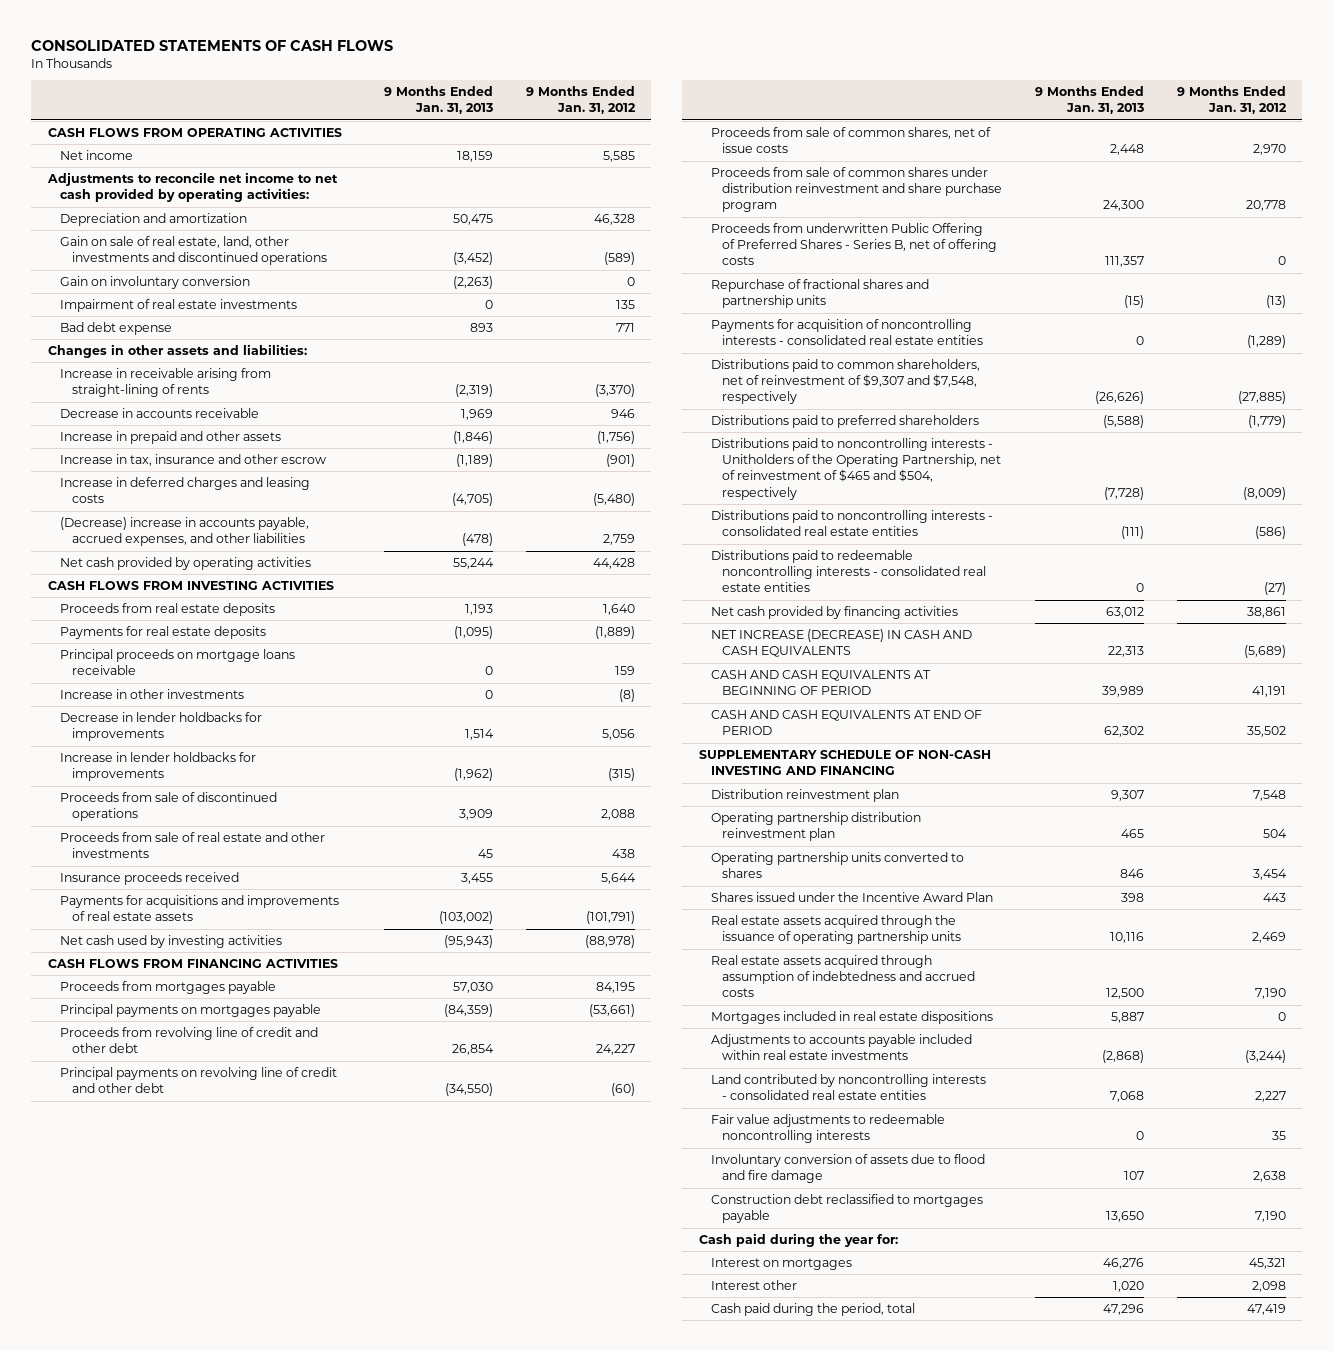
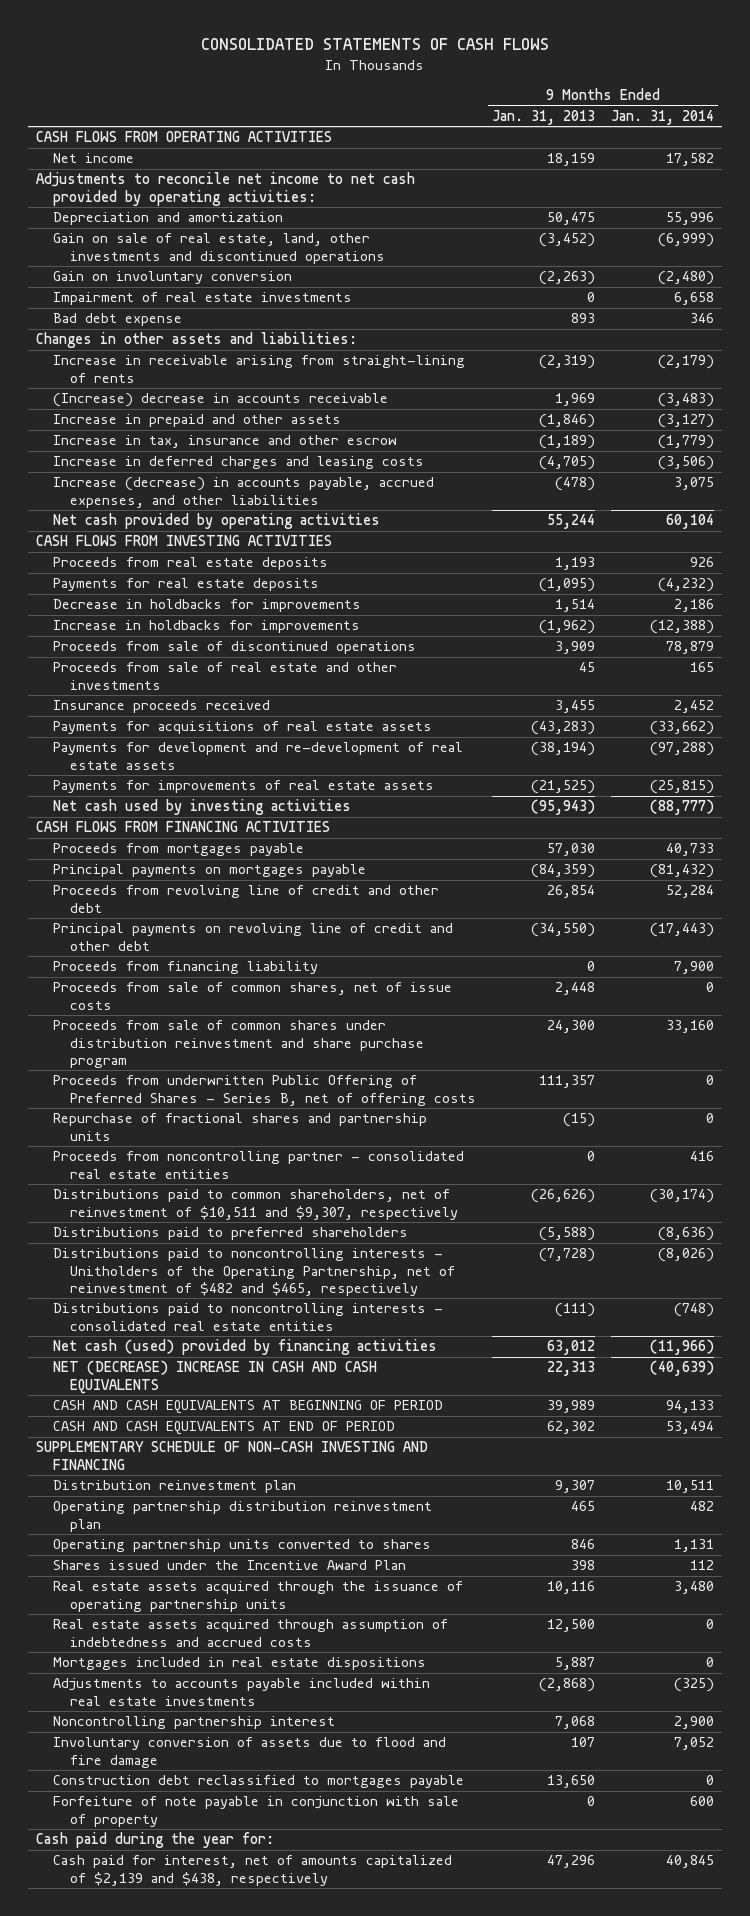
- | 9 Months Ended Jan. 31, 2013 | 9 Months Ended Jan. 31, 2012
+ | 9 Months Ended Jan. 31, 2013 | 9 Months Ended Jan. 31, 2014
- Decrease in accounts receivable | 1,969 | 946
+ (Increase) decrease in accounts receivable | 1,969 | (3,483)
- (Decrease) increase in accounts payable, accrued expenses, and other liabilities | (478) | 2,759
+ Increase (decrease) in accounts payable, accrued expenses, and other liabilities | (478) | 3,075
- Principal proceeds on mortgage loans receivable | 0 | 159
- Increase in other investments | 0 | (8)
- Decrease in lender holdbacks for improvements | 1,514 | 5,056
- Increase in lender holdbacks for improvements | (1,962) | (315)
+ Decrease in holdbacks for improvements | 1,514 | 2,186
+ Increase in holdbacks for improvements | (1,962) | (12,388)
- Payments for acquisitions and improvements of real estate assets | (103,002) | (101,791)
+ Payments for acquisitions of real estate assets | (43,283) | (33,662)
+ Payments for development and re-development of real estate assets | (38,194) | (97,288)
+ Payments for improvements of real estate assets | (21,525) | (25,815)
+ Proceeds from financing liability | 0 | 7,900
- Payments for acquisition of noncontrolling interests - consolidated real estate entities | 0 | (1,289)
- Distributions paid to common shareholders, net of reinvestment of $9,307 and $7,548, respectively | (26,626) | (27,885)
+ Proceeds from noncontrolling partner - consolidated real estate entities | 0 | 416
+ Distributions paid to common shareholders, net of reinvestment of $10,511 and $9,307, respectively | (26,626) | (30,174)
- Distributions paid to noncontrolling interests - Unitholders of the Operating Partnership, net of reinvestment of $465 and $504, respectively | (7,728) | (8,009)
+ Distributions paid to noncontrolling interests - Unitholders of the Operating Partnership, net of reinvestment of $482 and $465, respectively | (7,728) | (8,026)
- Distributions paid to redeemable noncontrolling interests - consolidated real estate entities | 0 | (27)
- Net cash provided by financing activities | 63,012 | 38,861
- NET INCREASE (DECREASE) IN CASH AND CASH EQUIVALENTS | 22,313 | (5,689)
+ Net cash (used) provided by financing activities | 63,012 | (11,966)
+ NET (DECREASE) INCREASE IN CASH AND CASH EQUIVALENTS | 22,313 | (40,639)
- Land contributed by noncontrolling interests - consolidated real estate entities | 7,068 | 2,227
- Fair value adjustments to redeemable noncontrolling interests | 0 | 35
+ Noncontrolling partnership interest | 7,068 | 2,900
+ Forfeiture of note payable in conjunction with sale of property | 0 | 600
- Interest on mortgages | 46,276 | 45,321
- Interest other | 1,020 | 2,098
- Cash paid during the period, total | 47,296 | 47,419
+ Cash paid for interest, net of amounts capitalized of $2,139 and $438, respectively | 47,296 | 40,845

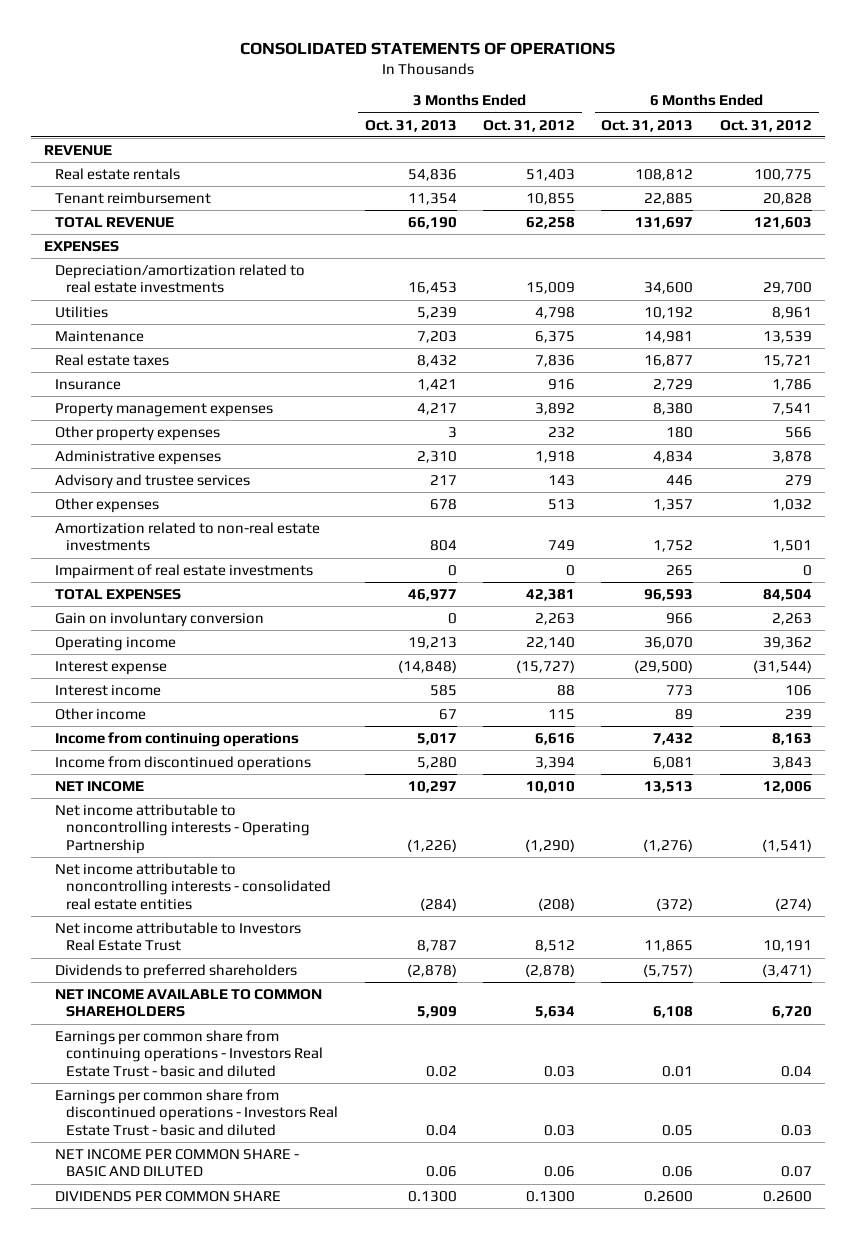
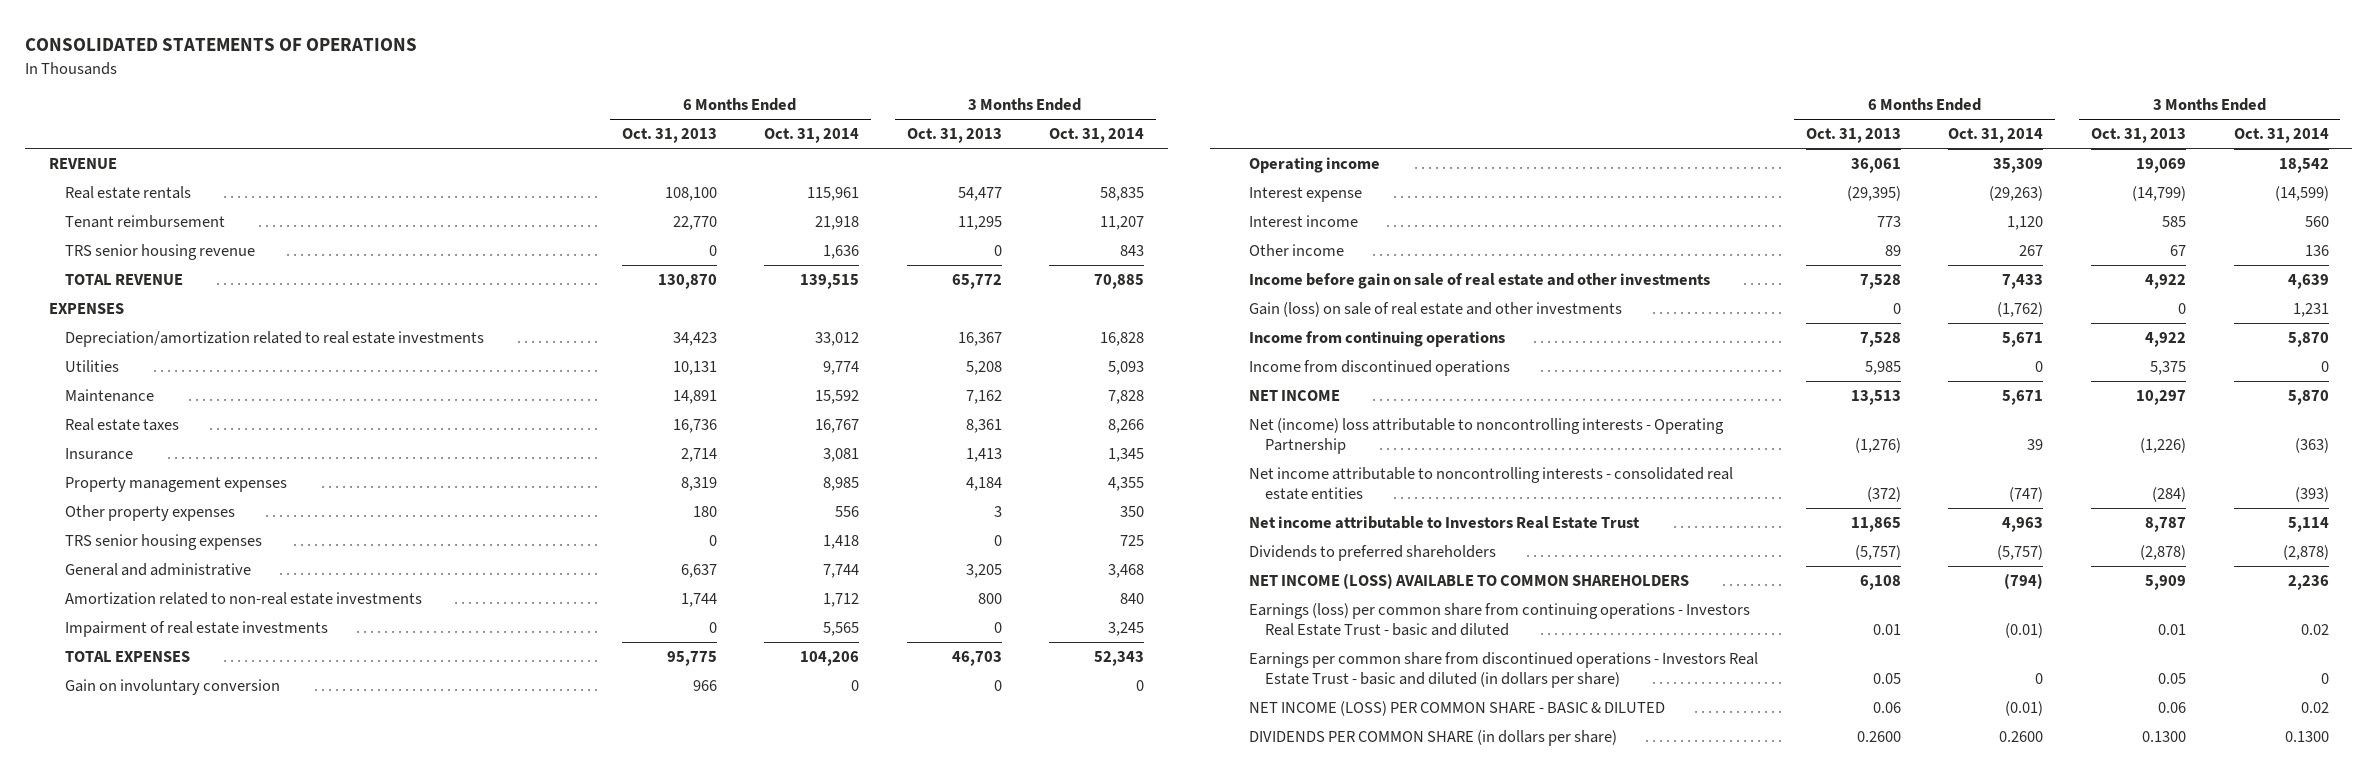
- | 3 Months Ended Oct. 31, 2013 | 3 Months Ended Oct. 31, 2012 | 6 Months Ended Oct. 31, 2013 | 6 Months Ended Oct. 31, 2012
+ | 6 Months Ended Oct. 31, 2013 | 6 Months Ended Oct. 31, 2014 | 3 Months Ended Oct. 31, 2013 | 3 Months Ended Oct. 31, 2014
- Real estate rentals | 54,836 | 51,403 | 108,812 | 100,775
- Tenant reimbursement | 11,354 | 10,855 | 22,885 | 20,828
- TOTAL REVENUE | 66,190 | 62,258 | 131,697 | 121,603
+ Real estate rentals | 108,100 | 115,961 | 54,477 | 58,835
+ Tenant reimbursement | 22,770 | 21,918 | 11,295 | 11,207
+ TRS senior housing revenue | 0 | 1,636 | 0 | 843
+ TOTAL REVENUE | 130,870 | 139,515 | 65,772 | 70,885
- Depreciation/amortization related to real estate investments | 16,453 | 15,009 | 34,600 | 29,700
- Utilities | 5,239 | 4,798 | 10,192 | 8,961
- Maintenance | 7,203 | 6,375 | 14,981 | 13,539
- Real estate taxes | 8,432 | 7,836 | 16,877 | 15,721
- Insurance | 1,421 | 916 | 2,729 | 1,786
- Property management expenses | 4,217 | 3,892 | 8,380 | 7,541
+ Depreciation/amortization related to real estate investments | 34,423 | 33,012 | 16,367 | 16,828
+ Utilities | 10,131 | 9,774 | 5,208 | 5,093
+ Maintenance | 14,891 | 15,592 | 7,162 | 7,828
+ Real estate taxes | 16,736 | 16,767 | 8,361 | 8,266
+ Insurance | 2,714 | 3,081 | 1,413 | 1,345
+ Property management expenses | 8,319 | 8,985 | 4,184 | 4,355
- Administrative expenses | 2,310 | 1,918 | 4,834 | 3,878
- Advisory and trustee services | 217 | 143 | 446 | 279
- Other expenses | 678 | 513 | 1,357 | 1,032
- Amortization related to non-real estate investments | 804 | 749 | 1,752 | 1,501
- Impairment of real estate investments | 0 | 0 | 265 | 0
- TOTAL EXPENSES | 46,977 | 42,381 | 96,593 | 84,504
+ TRS senior housing expenses | 0 | 1,418 | 0 | 725
+ General and administrative | 6,637 | 7,744 | 3,205 | 3,468
+ Amortization related to non-real estate investments | 1,744 | 1,712 | 800 | 840
+ Impairment of real estate investments | 0 | 5,565 | 0 | 3,245
+ TOTAL EXPENSES | 95,775 | 104,206 | 46,703 | 52,343
- Operating income | 19,213 | 22,140 | 36,070 | 39,362
- Interest expense | (14,848) | (15,727) | (29,500) | (31,544)
+ Operating income | 36,061 | 35,309 | 19,069 | 18,542
+ Interest expense | (29,395) | (29,263) | (14,799) | (14,599)
- Income from continuing operations | 5,017 | 6,616 | 7,432 | 8,163
- Income from discontinued operations | 5,280 | 3,394 | 6,081 | 3,843
+ Income before gain on sale of real estate and other investments | 7,528 | 7,433 | 4,922 | 4,639
+ Gain (loss) on sale of real estate and other investments | 0 | (1,762) | 0 | 1,231
+ Income from continuing operations | 7,528 | 5,671 | 4,922 | 5,870
+ Income from discontinued operations | 5,985 | 0 | 5,375 | 0
- Net income attributable to noncontrolling interests - Operating Partnership | (1,226) | (1,290) | (1,276) | (1,541)
+ Net (income) loss attributable to noncontrolling interests - Operating Partnership | (1,276) | 39 | (1,226) | (363)
- NET INCOME AVAILABLE TO COMMON SHAREHOLDERS | 5,909 | 5,634 | 6,108 | 6,720
- Earnings per common share from continuing operations - Investors Real Estate Trust - basic and diluted | 0.02 | 0.03 | 0.01 | 0.04
- Earnings per common share from discontinued operations - Investors Real Estate Trust - basic and diluted | 0.04 | 0.03 | 0.05 | 0.03
- NET INCOME PER COMMON SHARE - BASIC AND DILUTED | 0.06 | 0.06 | 0.06 | 0.07
- DIVIDENDS PER COMMON SHARE | 0.1300 | 0.1300 | 0.2600 | 0.2600
+ NET INCOME (LOSS) AVAILABLE TO COMMON SHAREHOLDERS | 6,108 | (794) | 5,909 | 2,236
+ Earnings (loss) per common share from continuing operations - Investors Real Estate Trust - basic and diluted | 0.01 | (0.01) | 0.01 | 0.02
+ Earnings per common share from discontinued operations - Investors Real Estate Trust - basic and diluted (in dollars per share) | 0.05 | 0 | 0.05 | 0
+ NET INCOME (LOSS) PER COMMON SHARE - BASIC & DILUTED | 0.06 | (0.01) | 0.06 | 0.02
+ DIVIDENDS PER COMMON SHARE (in dollars per share) | 0.2600 | 0.2600 | 0.1300 | 0.1300

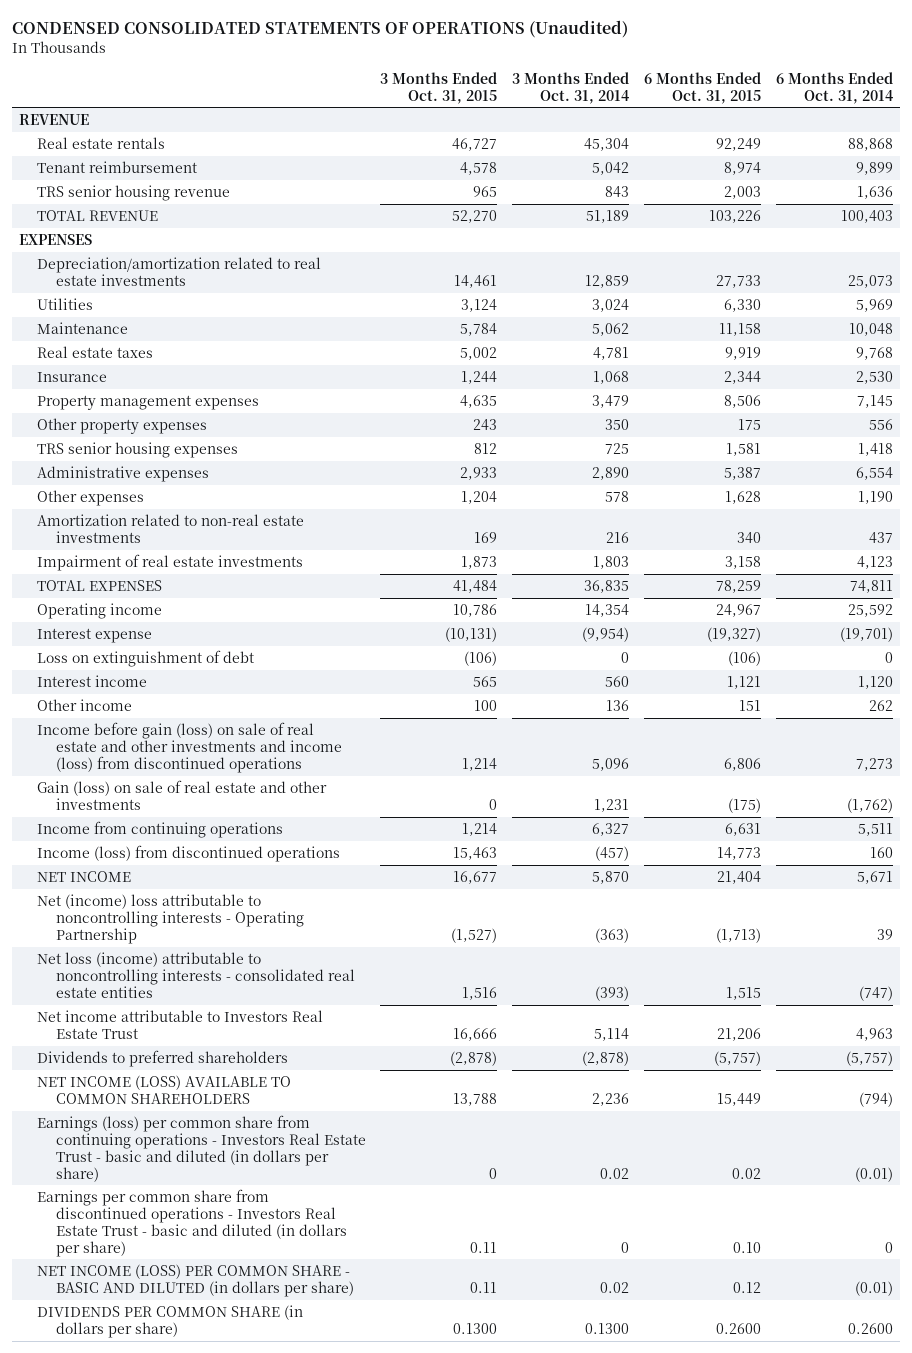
- CONSOLIDATED STATEMENTS OF OPERATIONS
+ CONDENSED CONSOLIDATED STATEMENTS OF OPERATIONS (Unaudited)
- | 6 Months Ended Oct. 31, 2013 | 6 Months Ended Oct. 31, 2014 | 3 Months Ended Oct. 31, 2013 | 3 Months Ended Oct. 31, 2014
+ | 3 Months Ended Oct. 31, 2015 | 3 Months Ended Oct. 31, 2014 | 6 Months Ended Oct. 31, 2015 | 6 Months Ended Oct. 31, 2014
- Real estate rentals | 108,100 | 115,961 | 54,477 | 58,835
- Tenant reimbursement | 22,770 | 21,918 | 11,295 | 11,207
+ Real estate rentals | 46,727 | 45,304 | 92,249 | 88,868
+ Tenant reimbursement | 4,578 | 5,042 | 8,974 | 9,899
- TOTAL REVENUE | 130,870 | 139,515 | 65,772 | 70,885
+ TOTAL REVENUE | 52,270 | 51,189 | 103,226 | 100,403
- Depreciation/amortization related to real estate investments | 34,423 | 33,012 | 16,367 | 16,828
- Utilities | 10,131 | 9,774 | 5,208 | 5,093
- Maintenance | 14,891 | 15,592 | 7,162 | 7,828
- Real estate taxes | 16,736 | 16,767 | 8,361 | 8,266
- Insurance | 2,714 | 3,081 | 1,413 | 1,345
- Property management expenses | 8,319 | 8,985 | 4,184 | 4,355
+ Depreciation/amortization related to real estate investments | 14,461 | 12,859 | 27,733 | 25,073
+ Utilities | 3,124 | 3,024 | 6,330 | 5,969
+ Maintenance | 5,784 | 5,062 | 11,158 | 10,048
+ Real estate taxes | 5,002 | 4,781 | 9,919 | 9,768
+ Insurance | 1,244 | 1,068 | 2,344 | 2,530
+ Property management expenses | 4,635 | 3,479 | 8,506 | 7,145
- General and administrative | 6,637 | 7,744 | 3,205 | 3,468
- Amortization related to non-real estate investments | 1,744 | 1,712 | 800 | 840
- Impairment of real estate investments | 0 | 5,565 | 0 | 3,245
- TOTAL EXPENSES | 95,775 | 104,206 | 46,703 | 52,343
- Gain on involuntary conversion | 966 | 0 | 0 | 0
- Operating income | 36,061 | 35,309 | 19,069 | 18,542
- Interest expense | (29,395) | (29,263) | (14,799) | (14,599)
+ Administrative expenses | 2,933 | 2,890 | 5,387 | 6,554
+ Other expenses | 1,204 | 578 | 1,628 | 1,190
+ Amortization related to non-real estate investments | 169 | 216 | 340 | 437
+ Impairment of real estate investments | 1,873 | 1,803 | 3,158 | 4,123
+ TOTAL EXPENSES | 41,484 | 36,835 | 78,259 | 74,811
+ Operating income | 10,786 | 14,354 | 24,967 | 25,592
+ Interest expense | (10,131) | (9,954) | (19,327) | (19,701)
+ Loss on extinguishment of debt | (106) | 0 | (106) | 0
- Other income | 89 | 267 | 67 | 136
- Income before gain on sale of real estate and other investments | 7,528 | 7,433 | 4,922 | 4,639
+ Other income | 100 | 136 | 151 | 262
+ Income before gain (loss) on sale of real estate and other investments and income (loss) from discontinued operations | 1,214 | 5,096 | 6,806 | 7,273
- Income from continuing operations | 7,528 | 5,671 | 4,922 | 5,870
- Income from discontinued operations | 5,985 | 0 | 5,375 | 0
+ Income from continuing operations | 1,214 | 6,327 | 6,631 | 5,511
+ Income (loss) from discontinued operations | 15,463 | (457) | 14,773 | 160
- Net income attributable to noncontrolling interests - consolidated real estate entities | (372) | (747) | (284) | (393)
+ Net loss (income) attributable to noncontrolling interests - consolidated real estate entities | 1,516 | (393) | 1,515 | (747)
- Earnings (loss) per common share from continuing operations - Investors Real Estate Trust - basic and diluted | 0.01 | (0.01) | 0.01 | 0.02
+ Earnings (loss) per common share from continuing operations - Investors Real Estate Trust - basic and diluted (in dollars per share) | 0 | 0.02 | 0.02 | (0.01)
- NET INCOME (LOSS) PER COMMON SHARE - BASIC & DILUTED | 0.06 | (0.01) | 0.06 | 0.02
+ NET INCOME (LOSS) PER COMMON SHARE - BASIC AND DILUTED (in dollars per share) | 0.11 | 0.02 | 0.12 | (0.01)

